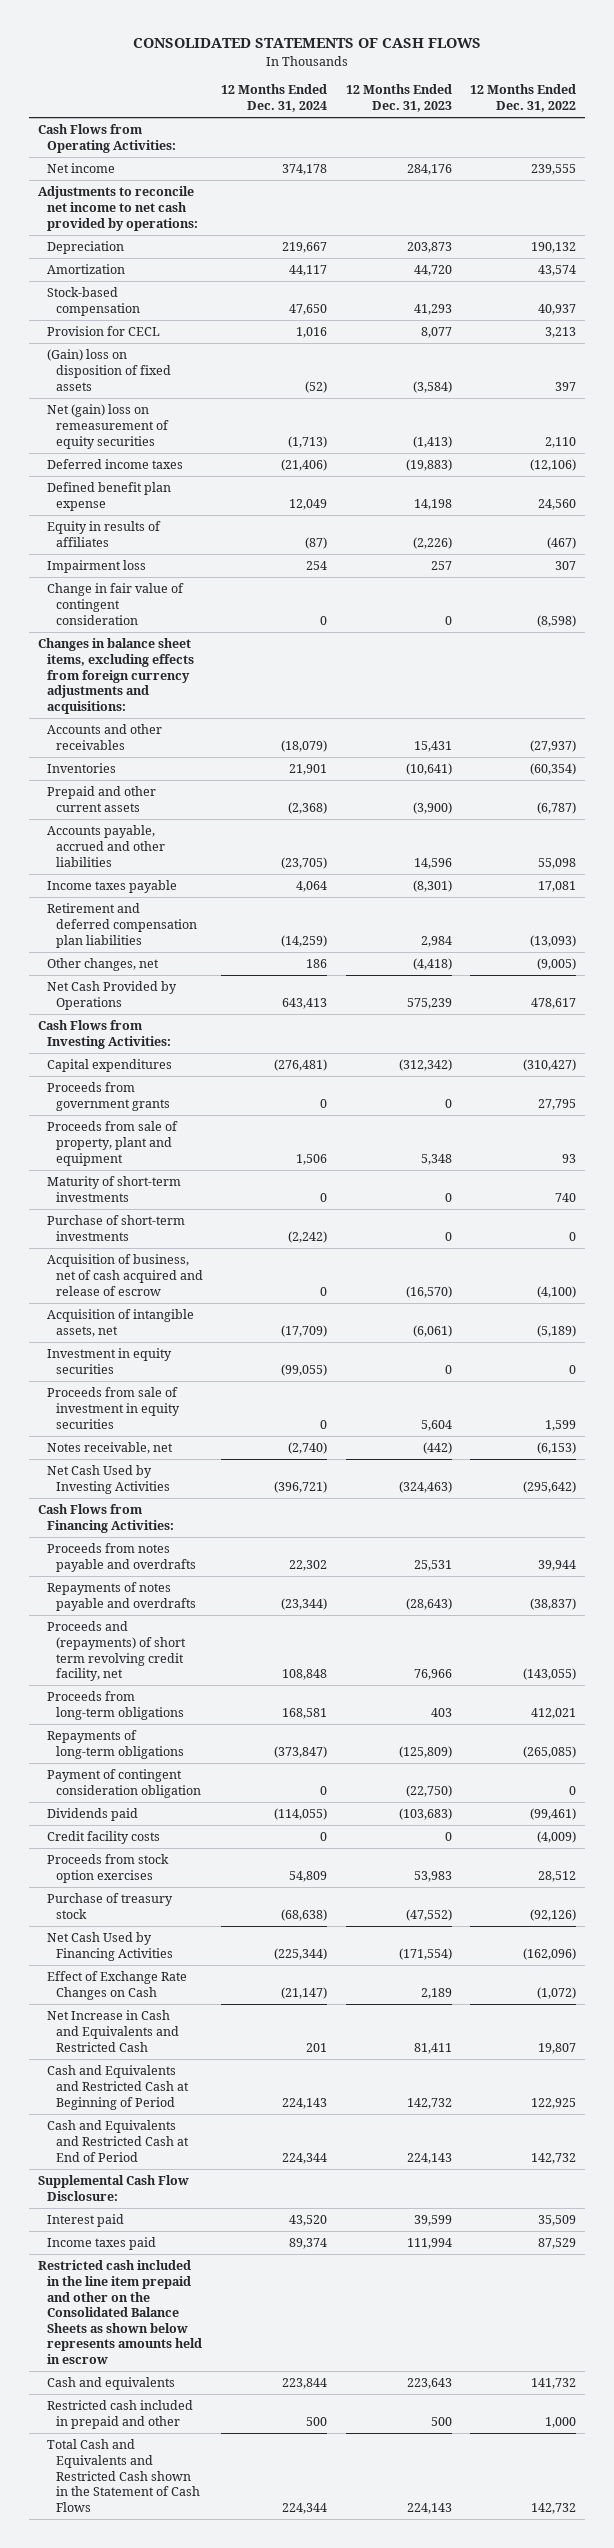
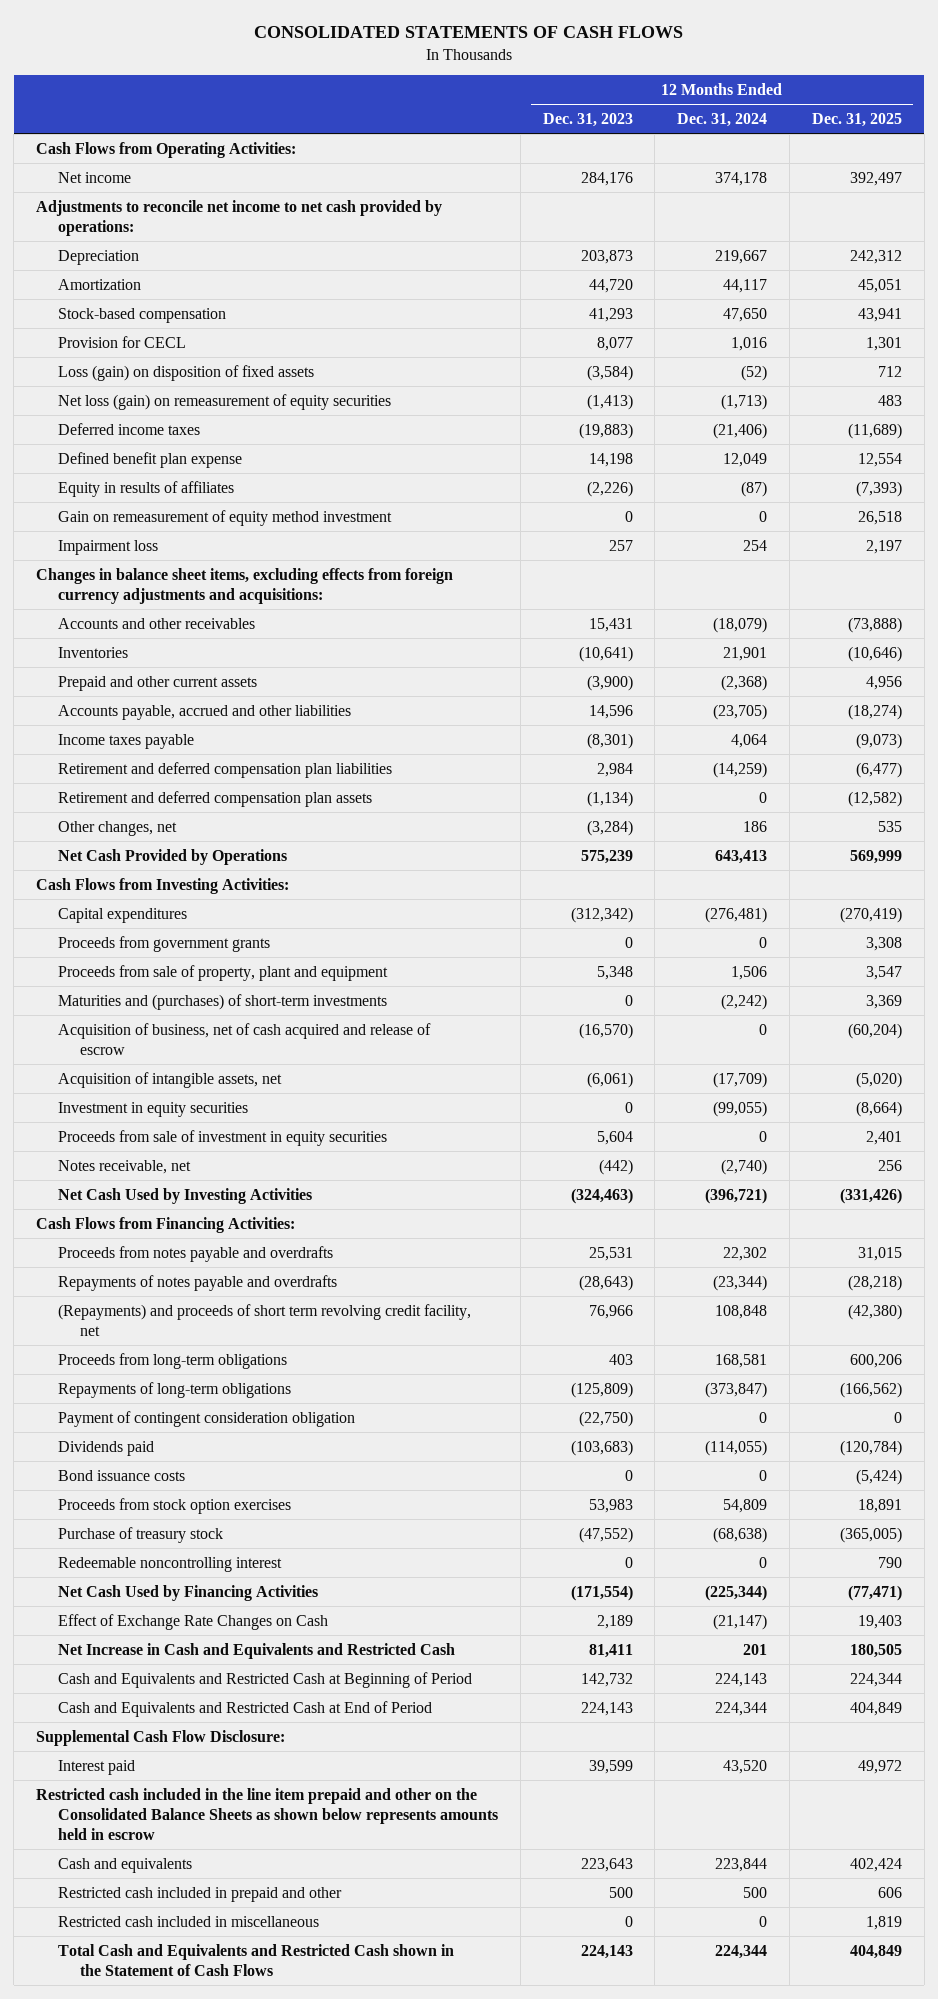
- | 12 Months Ended Dec. 31, 2024 | 12 Months Ended Dec. 31, 2023 | 12 Months Ended Dec. 31, 2022
+ | 12 Months Ended Dec. 31, 2023 | 12 Months Ended Dec. 31, 2024 | 12 Months Ended Dec. 31, 2025
- (Gain) loss on disposition of fixed assets | (52) | (3,584) | 397
- Net (gain) loss on remeasurement of equity securities | (1,713) | (1,413) | 2,110
+ Loss (gain) on disposition of fixed assets | (3,584) | (52) | 712
+ Net loss (gain) on remeasurement of equity securities | (1,413) | (1,713) | 483
+ Gain on remeasurement of equity method investment | 0 | 0 | 26,518
- Change in fair value of contingent consideration | 0 | 0 | (8,598)
- Other changes, net | 186 | (4,418) | (9,005)
+ Retirement and deferred compensation plan assets | (1,134) | 0 | (12,582)
+ Other changes, net | (3,284) | 186 | 535
- Maturity of short-term investments | 0 | 0 | 740
- Purchase of short-term investments | (2,242) | 0 | 0
+ Maturities and (purchases) of short-term investments | 0 | (2,242) | 3,369
- Proceeds and (repayments) of short term revolving credit facility, net | 108,848 | 76,966 | (143,055)
+ (Repayments) and proceeds of short term revolving credit facility, net | 76,966 | 108,848 | (42,380)
- Credit facility costs | 0 | 0 | (4,009)
+ Bond issuance costs | 0 | 0 | (5,424)
+ Redeemable noncontrolling interest | 0 | 0 | 790
- Income taxes paid | 89,374 | 111,994 | 87,529
+ Restricted cash included in miscellaneous | 0 | 0 | 1,819

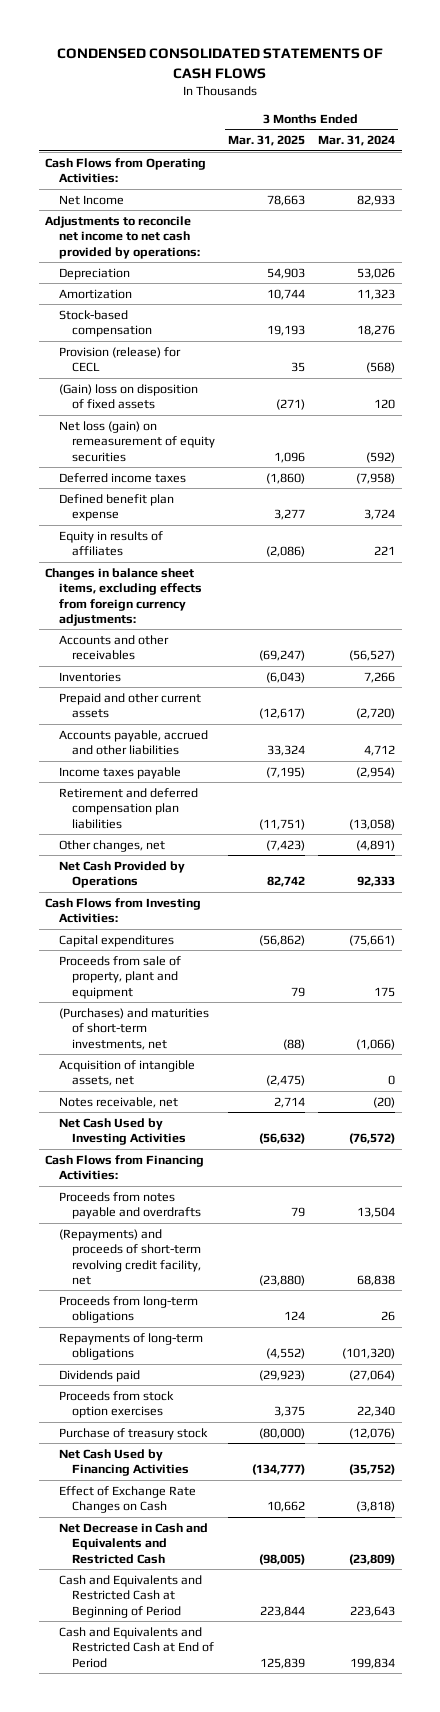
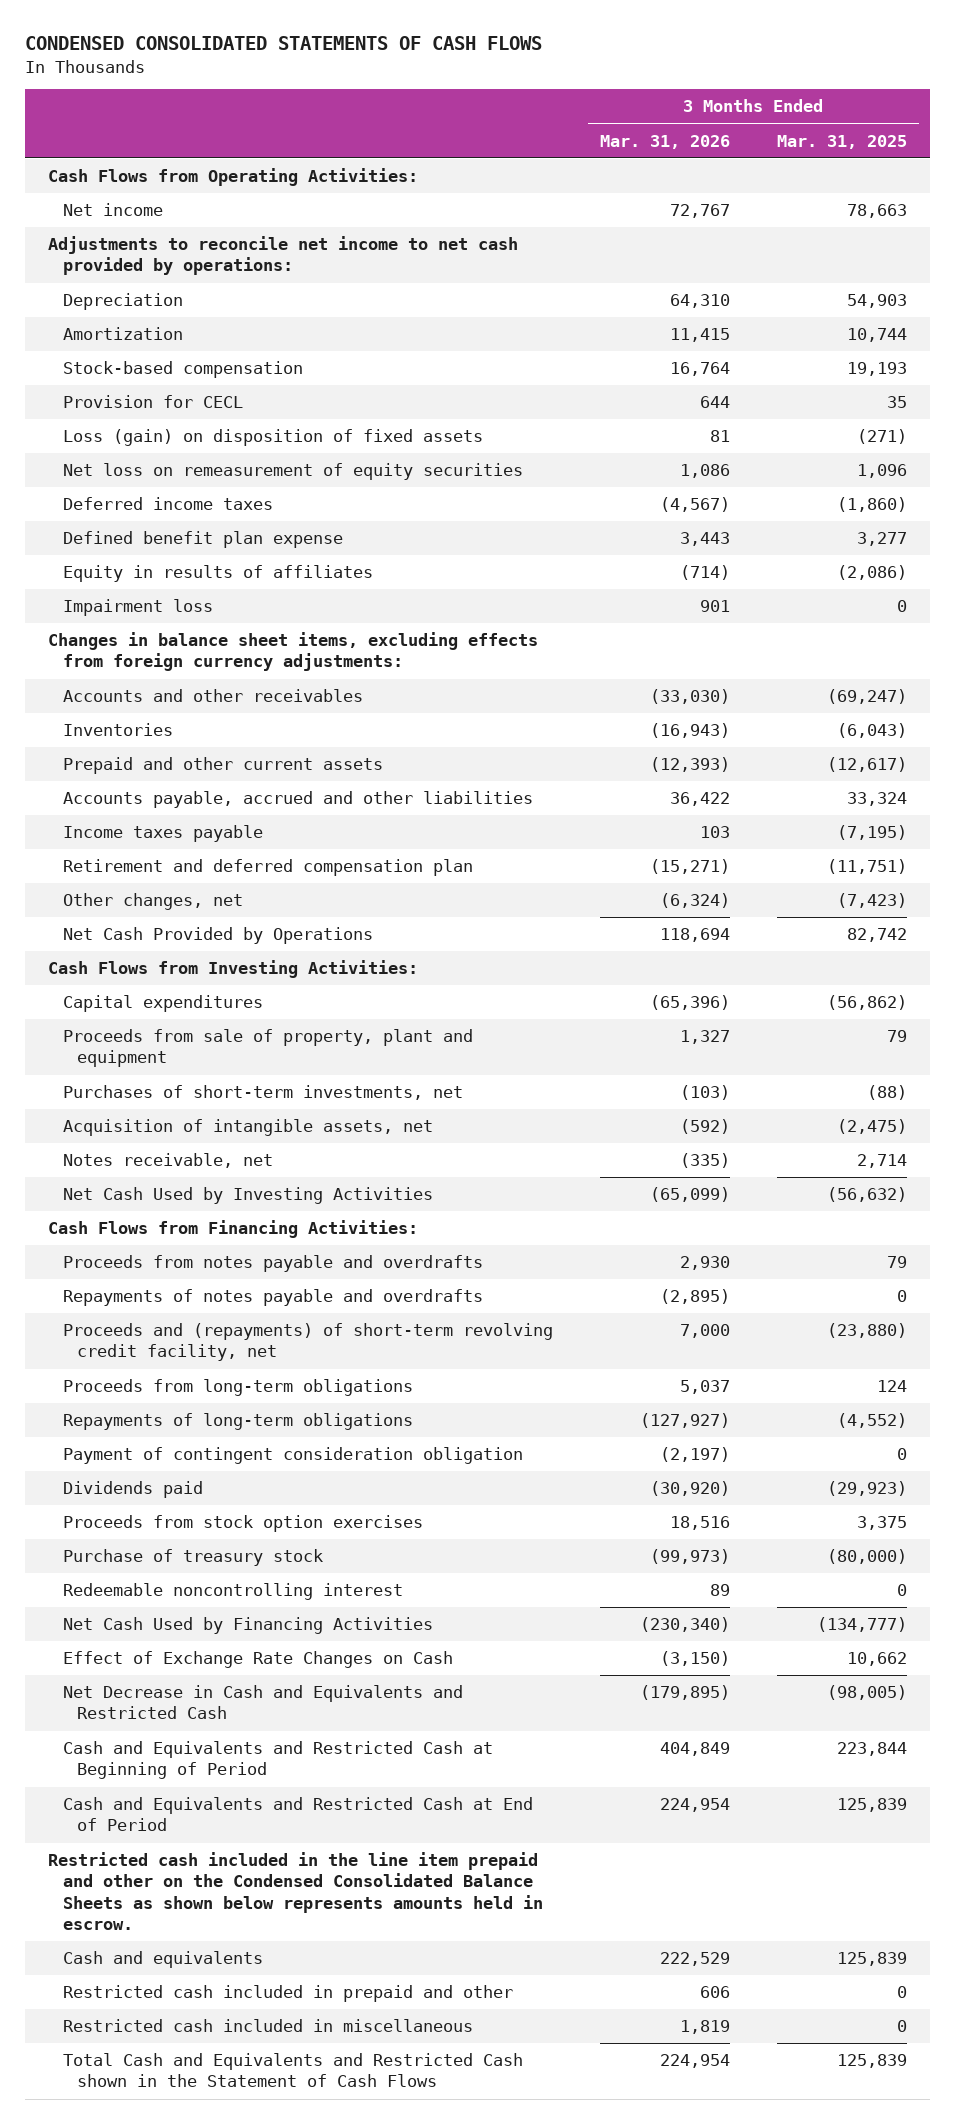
- | 3 Months Ended Mar. 31, 2025 | 3 Months Ended Mar. 31, 2024
+ | 3 Months Ended Mar. 31, 2026 | 3 Months Ended Mar. 31, 2025
- Net Income | 78,663 | 82,933
+ Net income | 72,767 | 78,663
- Provision (release) for CECL | 35 | (568)
- (Gain) loss on disposition of fixed assets | (271) | 120
- Net loss (gain) on remeasurement of equity securities | 1,096 | (592)
+ Provision for CECL | 644 | 35
+ Loss (gain) on disposition of fixed assets | 81 | (271)
+ Net loss on remeasurement of equity securities | 1,086 | 1,096
+ Impairment loss | 901 | 0
- Retirement and deferred compensation plan liabilities | (11,751) | (13,058)
+ Retirement and deferred compensation plan | (15,271) | (11,751)
- (Purchases) and maturities of short-term investments, net | (88) | (1,066)
+ Purchases of short-term investments, net | (103) | (88)
- (Repayments) and proceeds of short-term revolving credit facility, net | (23,880) | 68,838
+ Repayments of notes payable and overdrafts | (2,895) | 0
+ Proceeds and (repayments) of short-term revolving credit facility, net | 7,000 | (23,880)
+ Payment of contingent consideration obligation | (2,197) | 0
+ Redeemable noncontrolling interest | 89 | 0
+ Restricted cash included in the line item prepaid and other on the Condensed Consolidated Balance Sheets as shown below represents amounts held in escrow.
+ Cash and equivalents | 222,529 | 125,839
+ Restricted cash included in prepaid and other | 606 | 0
+ Restricted cash included in miscellaneous | 1,819 | 0
+ Total Cash and Equivalents and Restricted Cash shown in the Statement of Cash Flows | 224,954 | 125,839

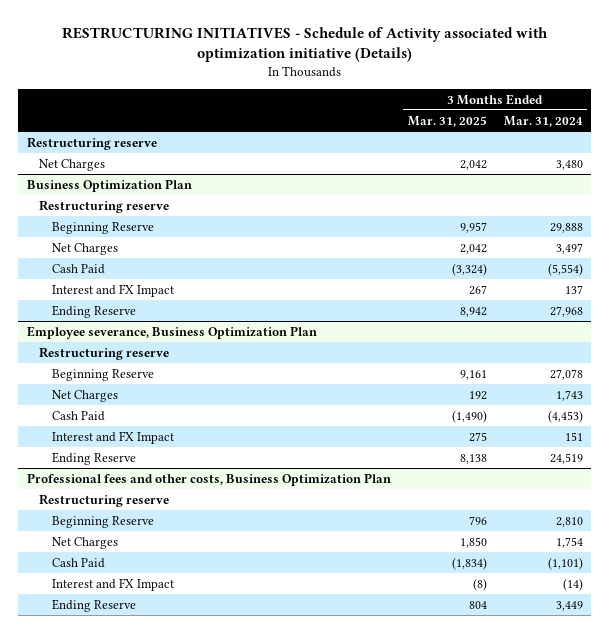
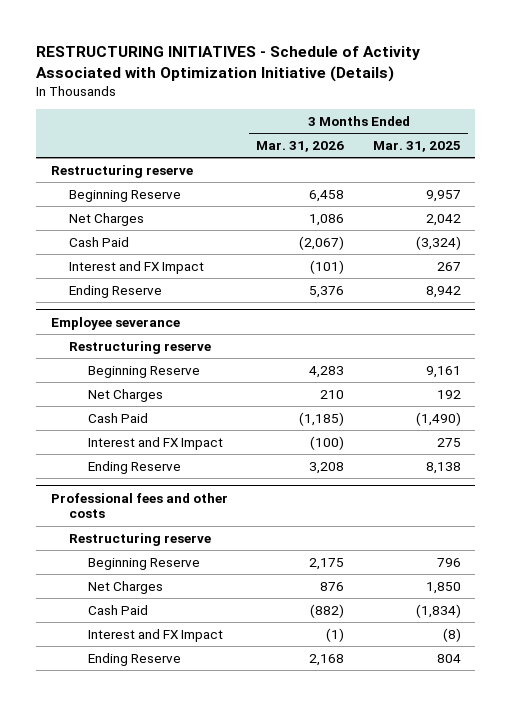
- RESTRUCTURING INITIATIVES - Schedule of Activity associated with optimization initiative (Details)
+ RESTRUCTURING INITIATIVES - Schedule of Activity Associated with Optimization Initiative (Details)
- | 3 Months Ended Mar. 31, 2025 | 3 Months Ended Mar. 31, 2024
+ | 3 Months Ended Mar. 31, 2026 | 3 Months Ended Mar. 31, 2025
- Net Charges | 2,042 | 3,480
- Business Optimization Plan
- Restructuring reserve
- Employee severance, Business Optimization Plan
+ Employee severance
- Professional fees and other costs, Business Optimization Plan
+ Professional fees and other costs

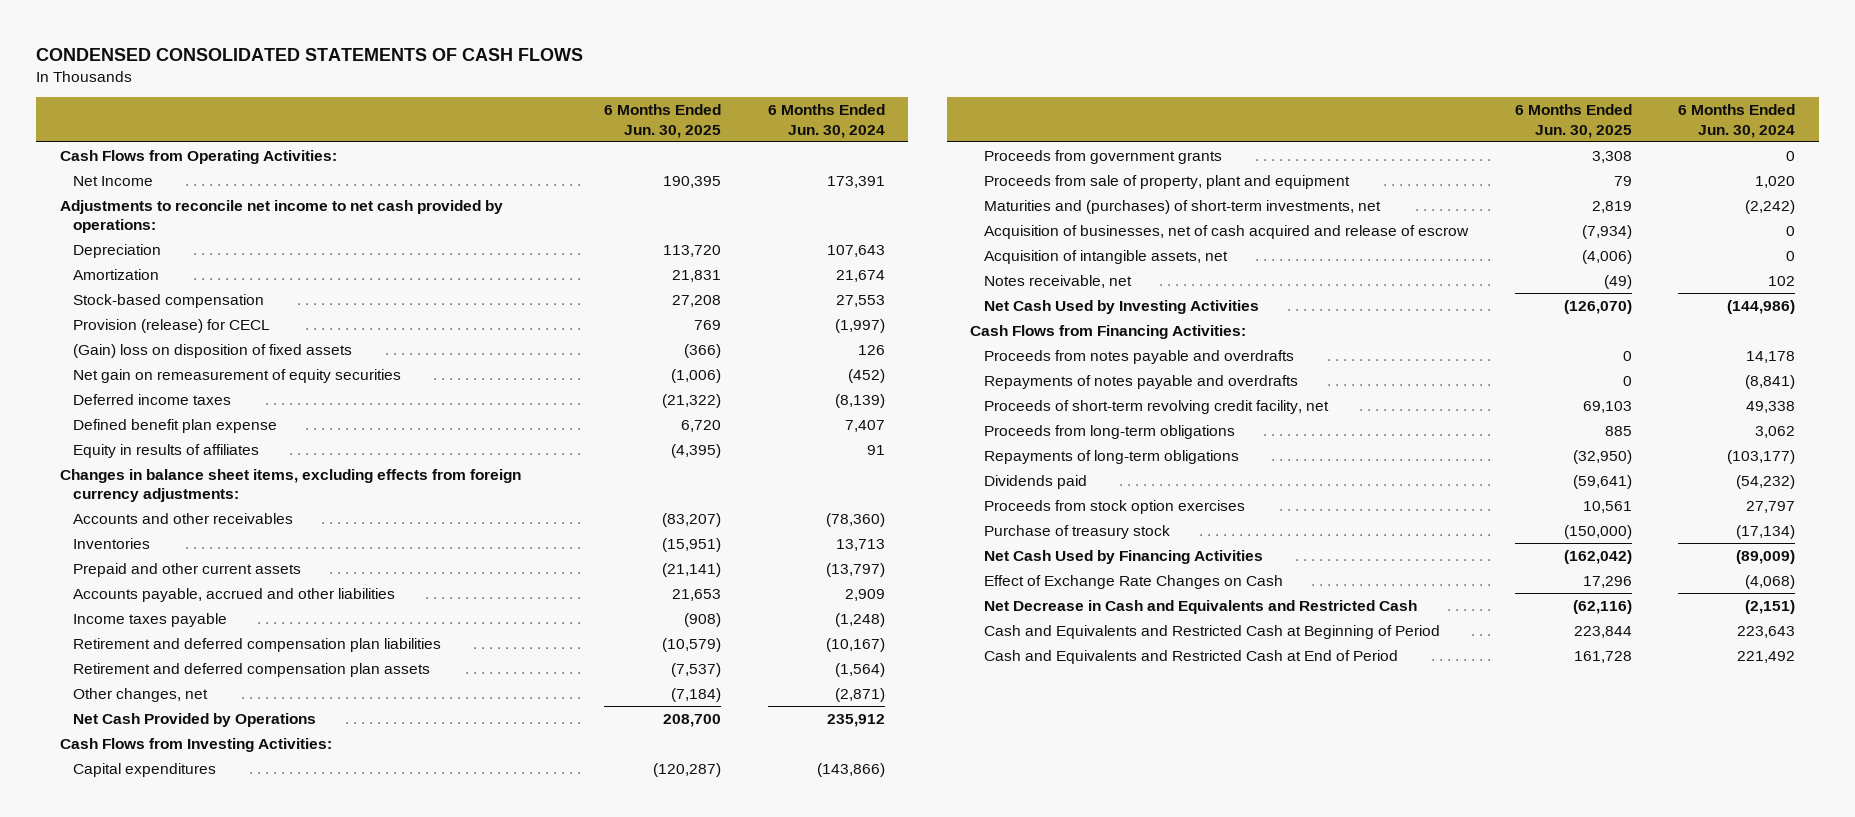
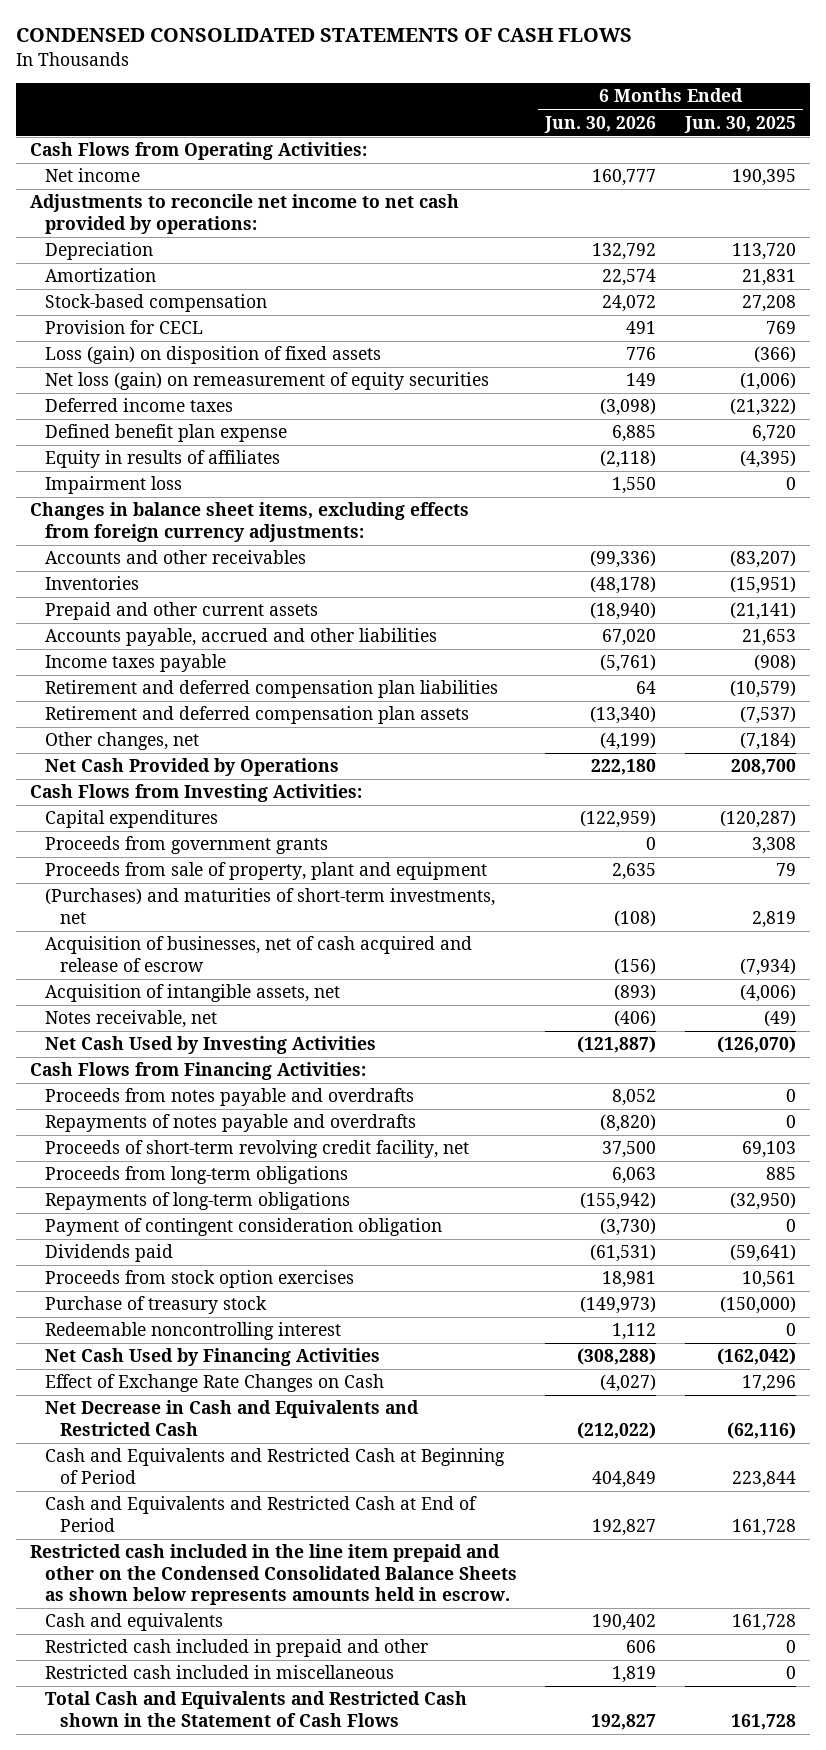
- | 6 Months Ended Jun. 30, 2025 | 6 Months Ended Jun. 30, 2024
+ | 6 Months Ended Jun. 30, 2026 | 6 Months Ended Jun. 30, 2025
- Net Income | 190,395 | 173,391
+ Net income | 160,777 | 190,395
- Provision (release) for CECL | 769 | (1,997)
- (Gain) loss on disposition of fixed assets | (366) | 126
- Net gain on remeasurement of equity securities | (1,006) | (452)
+ Provision for CECL | 491 | 769
+ Loss (gain) on disposition of fixed assets | 776 | (366)
+ Net loss (gain) on remeasurement of equity securities | 149 | (1,006)
+ Impairment loss | 1,550 | 0
- Maturities and (purchases) of short-term investments, net | 2,819 | (2,242)
+ (Purchases) and maturities of short-term investments, net | (108) | 2,819
+ Payment of contingent consideration obligation | (3,730) | 0
+ Redeemable noncontrolling interest | 1,112 | 0
+ Restricted cash included in the line item prepaid and other on the Condensed Consolidated Balance Sheets as shown below represents amounts held in escrow.
+ Cash and equivalents | 190,402 | 161,728
+ Restricted cash included in prepaid and other | 606 | 0
+ Restricted cash included in miscellaneous | 1,819 | 0
+ Total Cash and Equivalents and Restricted Cash shown in the Statement of Cash Flows | 192,827 | 161,728

